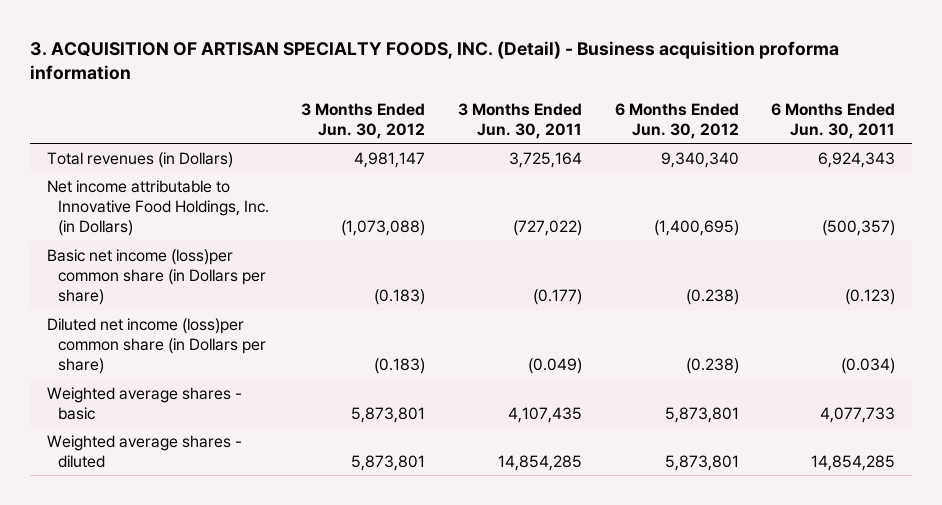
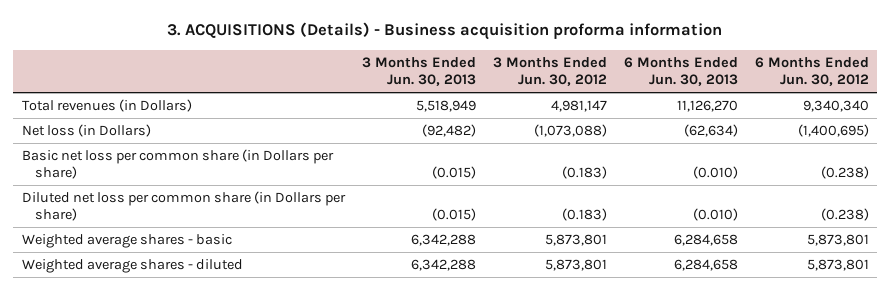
- 3. ACQUISITION OF ARTISAN SPECIALTY FOODS, INC. (Detail) - Business acquisition proforma information
+ 3. ACQUISITIONS (Details) - Business acquisition proforma information
- | 3 Months Ended Jun. 30, 2012 | 3 Months Ended Jun. 30, 2011 | 6 Months Ended Jun. 30, 2012 | 6 Months Ended Jun. 30, 2011
+ | 3 Months Ended Jun. 30, 2013 | 3 Months Ended Jun. 30, 2012 | 6 Months Ended Jun. 30, 2013 | 6 Months Ended Jun. 30, 2012
- Net income attributable to Innovative Food Holdings, Inc. (in Dollars) | (1,073,088) | (727,022) | (1,400,695) | (500,357)
- Basic net income (loss)per common share (in Dollars per share) | (0.183) | (0.177) | (0.238) | (0.123)
- Diluted net income (loss)per common share (in Dollars per share) | (0.183) | (0.049) | (0.238) | (0.034)
+ Net loss (in Dollars) | (92,482) | (1,073,088) | (62,634) | (1,400,695)
+ Basic net loss per common share (in Dollars per share) | (0.015) | (0.183) | (0.010) | (0.238)
+ Diluted net loss per common share (in Dollars per share) | (0.015) | (0.183) | (0.010) | (0.238)

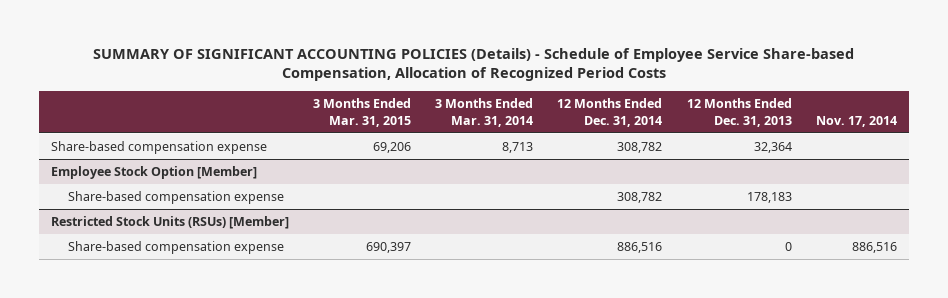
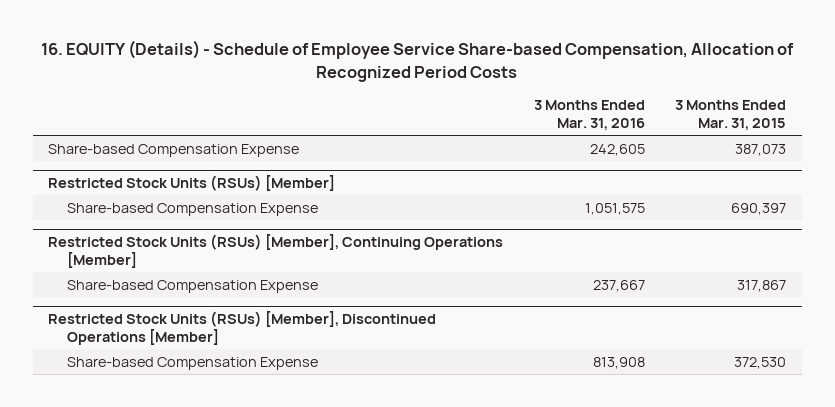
- SUMMARY OF SIGNIFICANT ACCOUNTING POLICIES (Details) - Schedule of Employee Service Share-based Compensation, Allocation of Recognized Period Costs
+ 16. EQUITY (Details) - Schedule of Employee Service Share-based Compensation, Allocation of Recognized Period Costs
- | 3 Months Ended Mar. 31, 2015 | 3 Months Ended Mar. 31, 2014 | 12 Months Ended Dec. 31, 2014 | 12 Months Ended Dec. 31, 2013 | Nov. 17, 2014
+ | 3 Months Ended Mar. 31, 2016 | 3 Months Ended Mar. 31, 2015
- Share-based compensation expense | 69,206 | 8,713 | 308,782 | 32,364 |
- Employee Stock Option [Member]
- Share-based compensation expense | | | 308,782 | 178,183 |
+ Share-based Compensation Expense | 242,605 | 387,073
@ Restricted Stock Units (RSUs) [Member]
- Share-based compensation expense | 690,397 | | 886,516 | 0 | 886,516
+ Share-based Compensation Expense | 1,051,575 | 690,397
+ Restricted Stock Units (RSUs) [Member], Continuing Operations [Member]
+ Share-based Compensation Expense | 237,667 | 317,867
+ Restricted Stock Units (RSUs) [Member], Discontinued Operations [Member]
+ Share-based Compensation Expense | 813,908 | 372,530

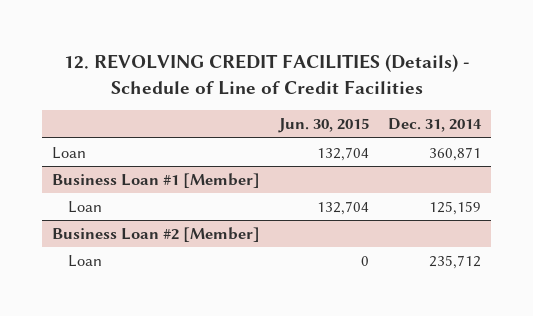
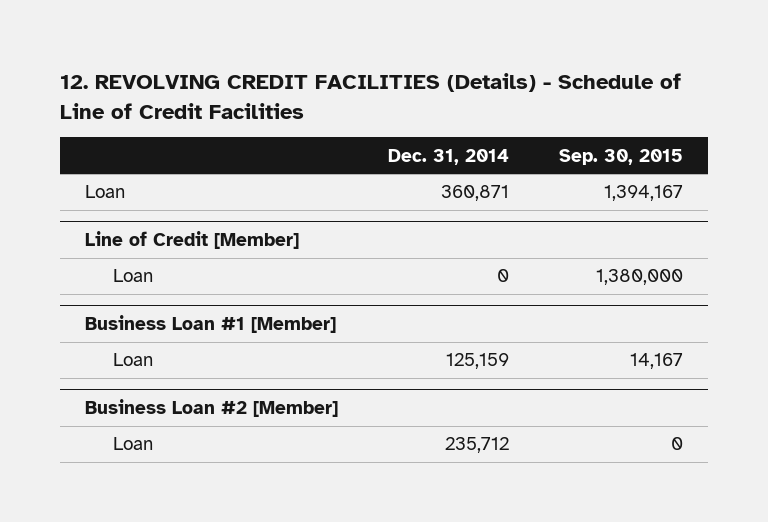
- | Jun. 30, 2015 | Dec. 31, 2014
+ | Dec. 31, 2014 | Sep. 30, 2015
+ Line of Credit [Member]
+ Loan | 0 | 1,380,000

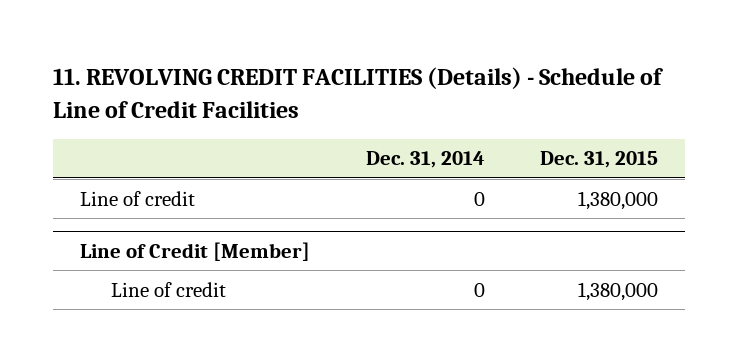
- 12. REVOLVING CREDIT FACILITIES (Details) - Schedule of Line of Credit Facilities
+ 11. REVOLVING CREDIT FACILITIES (Details) - Schedule of Line of Credit Facilities
- | Dec. 31, 2014 | Sep. 30, 2015
+ | Dec. 31, 2014 | Dec. 31, 2015
- Loan | 360,871 | 1,394,167
+ Line of credit | 0 | 1,380,000
@ Line of Credit [Member]
- Loan | 0 | 1,380,000
- Business Loan #1 [Member]
- Loan | 125,159 | 14,167
- Business Loan #2 [Member]
- Loan | 235,712 | 0
@ Line of Credit [Member]
+ Line of credit | 0 | 1,380,000

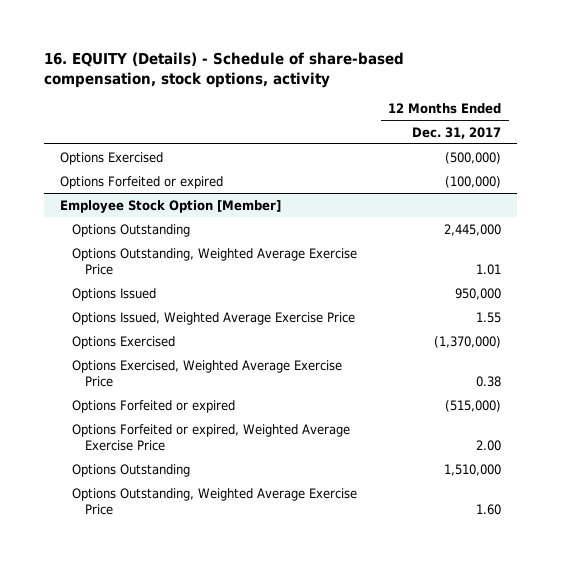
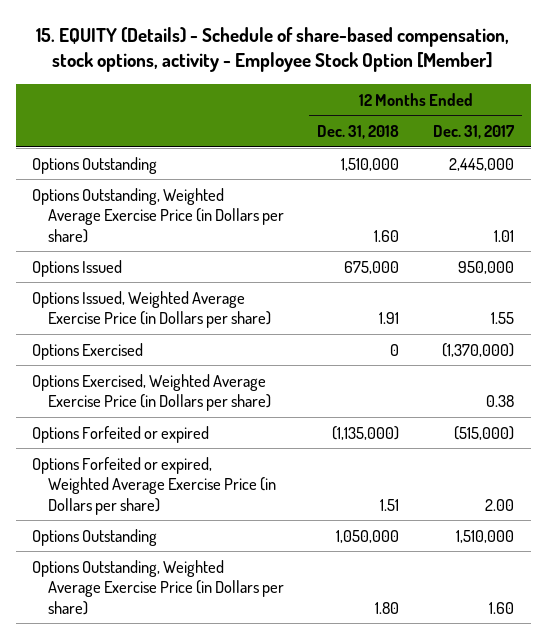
- 16. EQUITY (Details) - Schedule of share-based compensation, stock options, activity
+ 15. EQUITY (Details) - Schedule of share-based compensation, stock options, activity - Employee Stock Option [Member]
- | 12 Months Ended Dec. 31, 2017
+ | 12 Months Ended Dec. 31, 2018 | 12 Months Ended Dec. 31, 2017
- Options Exercised | (500,000)
- Options Forfeited or expired | (100,000)
- Employee Stock Option [Member]
- Options Outstanding, Weighted Average Exercise Price | 1.01
+ Options Outstanding, Weighted Average Exercise Price (in Dollars per share) | 1.60 | 1.01
- Options Issued, Weighted Average Exercise Price | 1.55
+ Options Issued, Weighted Average Exercise Price (in Dollars per share) | 1.91 | 1.55
- Options Exercised, Weighted Average Exercise Price | 0.38
+ Options Exercised, Weighted Average Exercise Price (in Dollars per share) | | 0.38
- Options Forfeited or expired, Weighted Average Exercise Price | 2.00
+ Options Forfeited or expired, Weighted Average Exercise Price (in Dollars per share) | 1.51 | 2.00
- Options Outstanding, Weighted Average Exercise Price | 1.60
+ Options Outstanding, Weighted Average Exercise Price (in Dollars per share) | 1.80 | 1.60

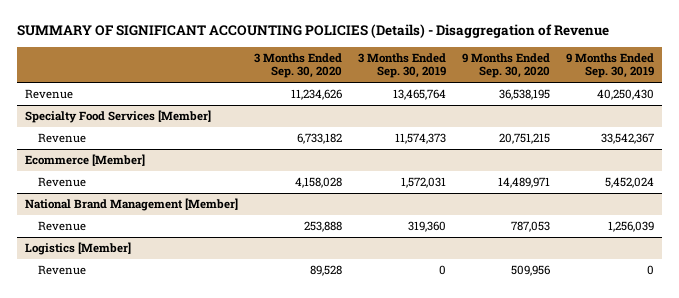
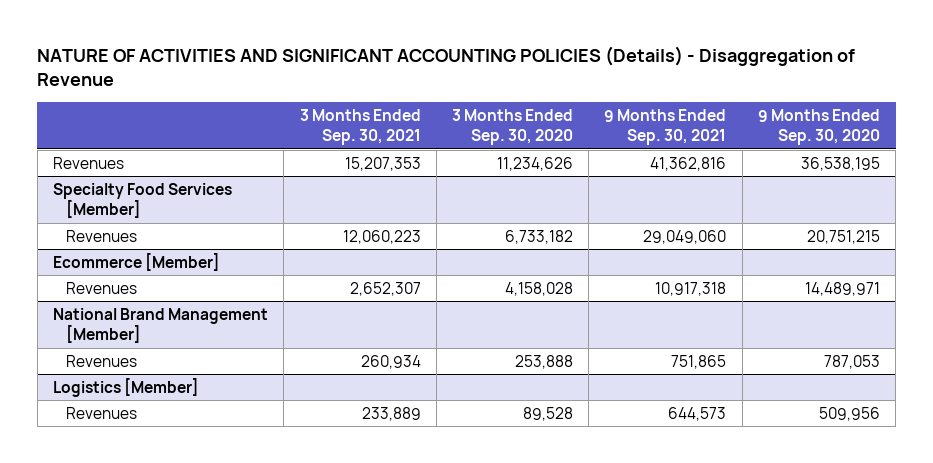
- SUMMARY OF SIGNIFICANT ACCOUNTING POLICIES (Details) - Disaggregation of Revenue
+ NATURE OF ACTIVITIES AND SIGNIFICANT ACCOUNTING POLICIES (Details) - Disaggregation of Revenue
- | 3 Months Ended Sep. 30, 2020 | 3 Months Ended Sep. 30, 2019 | 9 Months Ended Sep. 30, 2020 | 9 Months Ended Sep. 30, 2019
+ | 3 Months Ended Sep. 30, 2021 | 3 Months Ended Sep. 30, 2020 | 9 Months Ended Sep. 30, 2021 | 9 Months Ended Sep. 30, 2020
- Revenue | 11,234,626 | 13,465,764 | 36,538,195 | 40,250,430
+ Revenues | 15,207,353 | 11,234,626 | 41,362,816 | 36,538,195
@ Specialty Food Services [Member]
- Revenue | 6,733,182 | 11,574,373 | 20,751,215 | 33,542,367
+ Revenues | 12,060,223 | 6,733,182 | 29,049,060 | 20,751,215
@ Ecommerce [Member]
- Revenue | 4,158,028 | 1,572,031 | 14,489,971 | 5,452,024
+ Revenues | 2,652,307 | 4,158,028 | 10,917,318 | 14,489,971
@ National Brand Management [Member]
- Revenue | 253,888 | 319,360 | 787,053 | 1,256,039
+ Revenues | 260,934 | 253,888 | 751,865 | 787,053
@ Logistics [Member]
- Revenue | 89,528 | 0 | 509,956 | 0
+ Revenues | 233,889 | 89,528 | 644,573 | 509,956

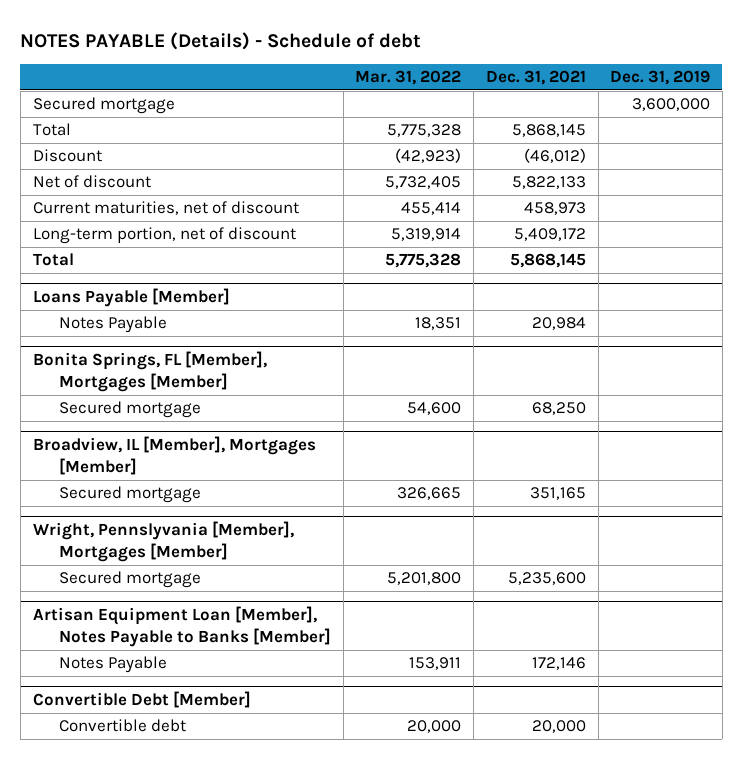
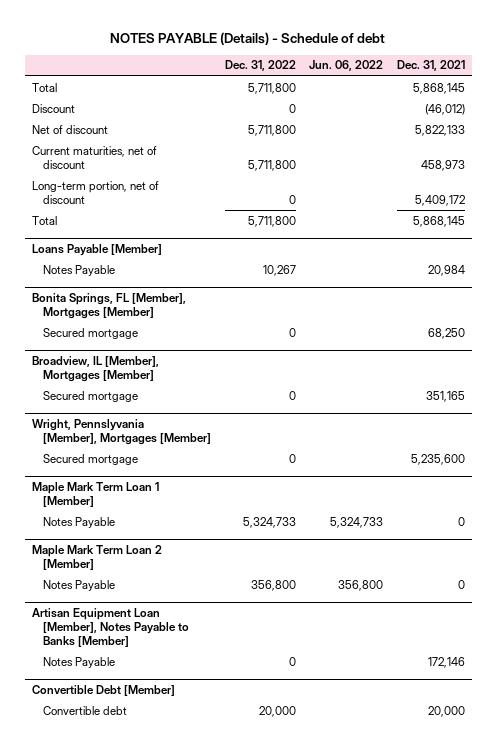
- | Mar. 31, 2022 | Dec. 31, 2021 | Dec. 31, 2019
+ | Dec. 31, 2022 | Jun. 06, 2022 | Dec. 31, 2021
- Secured mortgage | | | 3,600,000
+ Maple Mark Term Loan 1 [Member]
+ Notes Payable | 5,324,733 | 5,324,733 | 0
+ Maple Mark Term Loan 2 [Member]
+ Notes Payable | 356,800 | 356,800 | 0

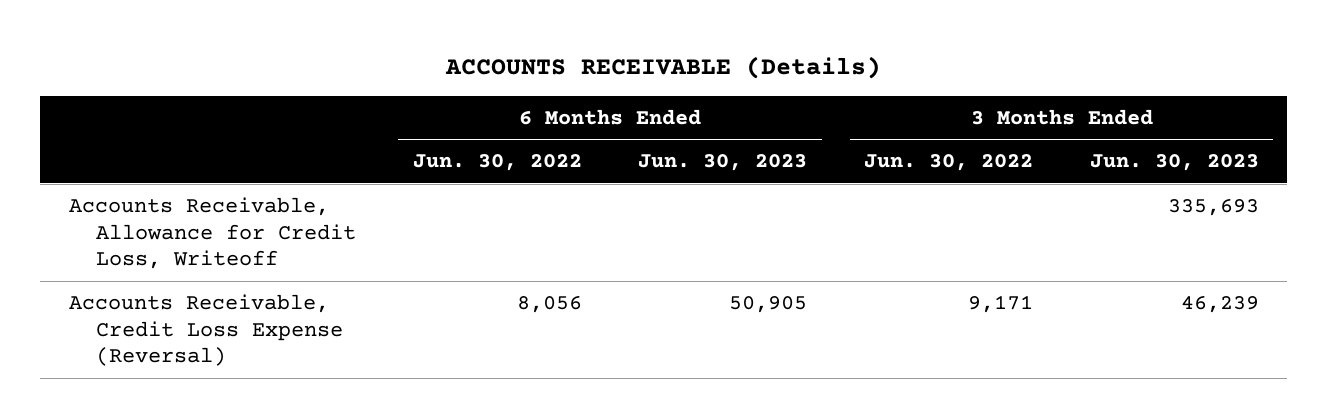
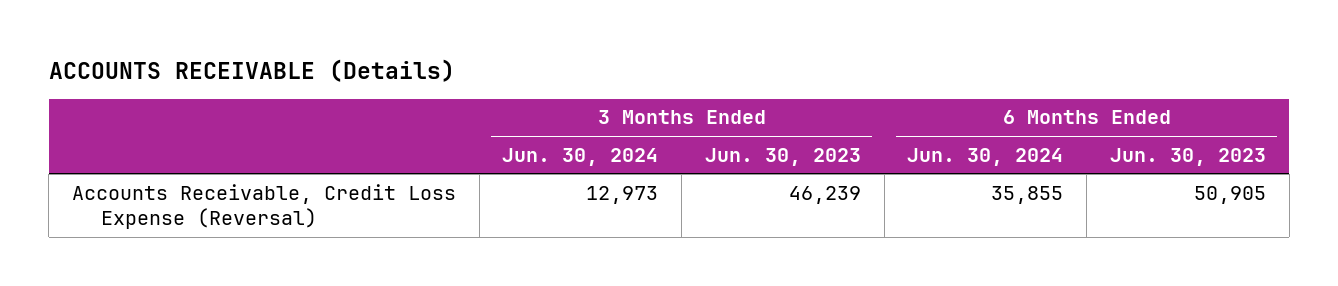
- | 6 Months Ended Jun. 30, 2022 | 6 Months Ended Jun. 30, 2023 | 3 Months Ended Jun. 30, 2022 | 3 Months Ended Jun. 30, 2023
+ | 3 Months Ended Jun. 30, 2024 | 3 Months Ended Jun. 30, 2023 | 6 Months Ended Jun. 30, 2024 | 6 Months Ended Jun. 30, 2023
- Accounts Receivable, Allowance for Credit Loss, Writeoff | | | | 335,693

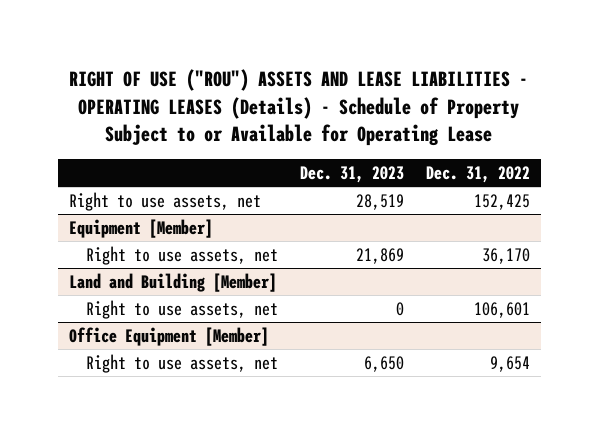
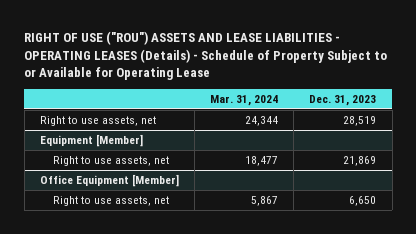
- | Dec. 31, 2023 | Dec. 31, 2022
+ | Mar. 31, 2024 | Dec. 31, 2023
- Land and Building [Member]
- Right to use assets, net | 0 | 106,601

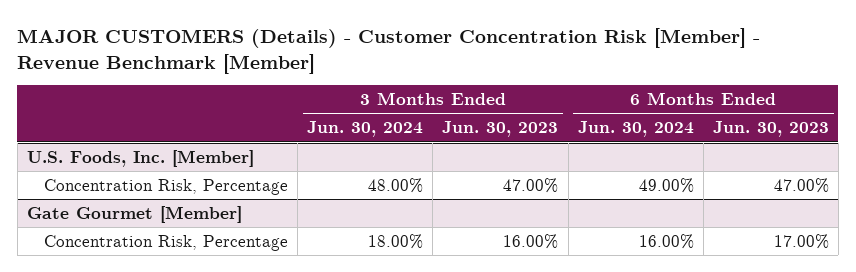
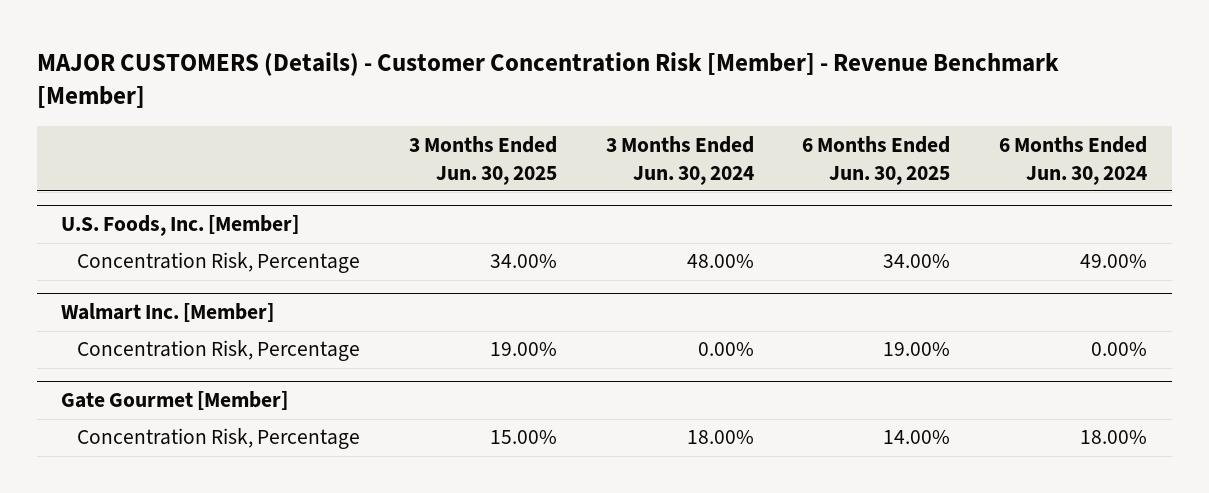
- | 3 Months Ended Jun. 30, 2024 | 3 Months Ended Jun. 30, 2023 | 6 Months Ended Jun. 30, 2024 | 6 Months Ended Jun. 30, 2023
+ | 3 Months Ended Jun. 30, 2025 | 3 Months Ended Jun. 30, 2024 | 6 Months Ended Jun. 30, 2025 | 6 Months Ended Jun. 30, 2024
+ Walmart Inc. [Member]
+ Concentration Risk, Percentage | 19.00% | 0.00% | 19.00% | 0.00%
@ Gate Gourmet [Member]
- Concentration Risk, Percentage | 18.00% | 16.00% | 16.00% | 17.00%
+ Concentration Risk, Percentage | 15.00% | 18.00% | 14.00% | 18.00%

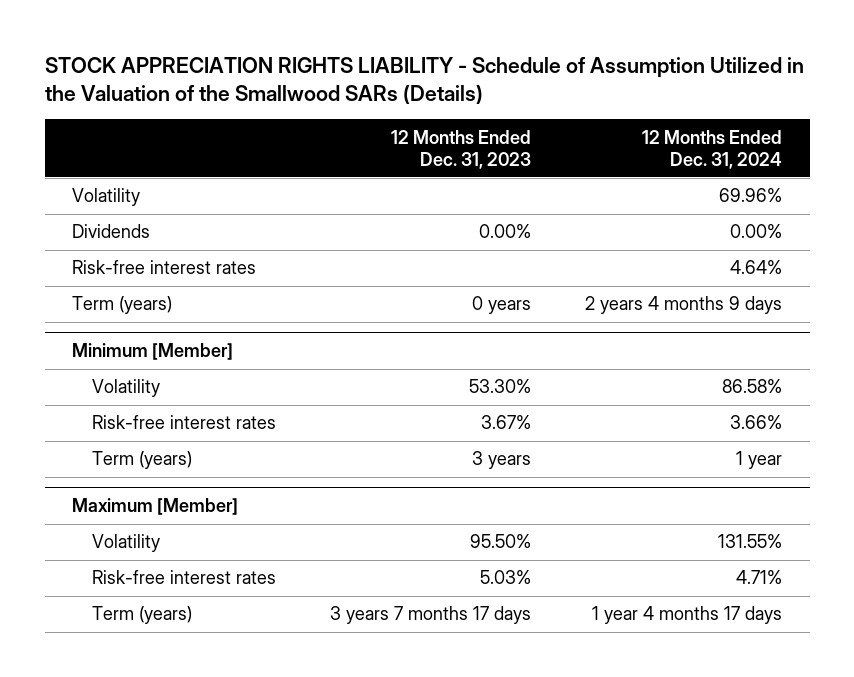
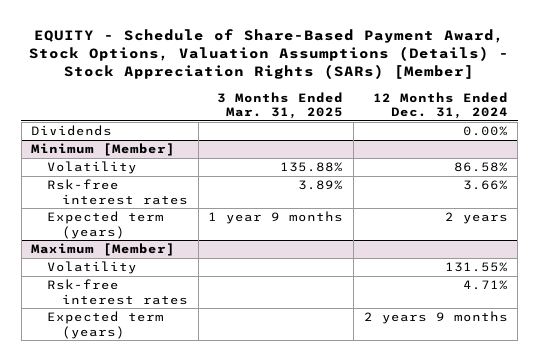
- STOCK APPRECIATION RIGHTS LIABILITY - Schedule of Assumption Utilized in the Valuation of the Smallwood SARs (Details)
+ EQUITY - Schedule of Share-Based Payment Award, Stock Options, Valuation Assumptions (Details) - Stock Appreciation Rights (SARs) [Member]
- | 12 Months Ended Dec. 31, 2023 | 12 Months Ended Dec. 31, 2024
+ | 3 Months Ended Mar. 31, 2025 | 12 Months Ended Dec. 31, 2024
- Volatility | | 69.96%
- Risk-free interest rates | | 4.64%
- Term (years) | 0 years | 2 years 4 months 9 days
@ Minimum [Member]
- Risk-free interest rates | 3.67% | 3.66%
- Term (years) | 3 years | 1 year
+ Rsk-free interest rates | 3.89% | 3.66%
+ Expected term (years) | 1 year 9 months | 2 years
@ Maximum [Member]
- Risk-free interest rates | 5.03% | 4.71%
- Term (years) | 3 years 7 months 17 days | 1 year 4 months 17 days
+ Rsk-free interest rates | | 4.71%
+ Expected term (years) | | 2 years 9 months

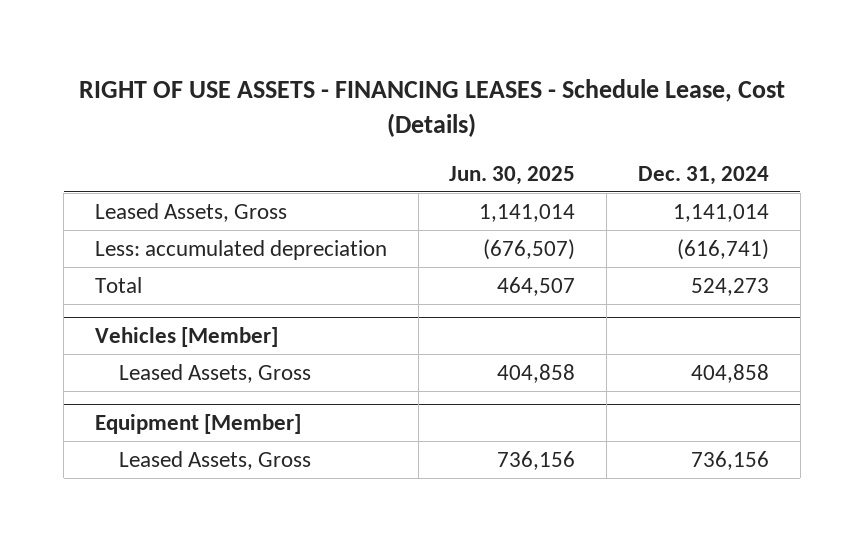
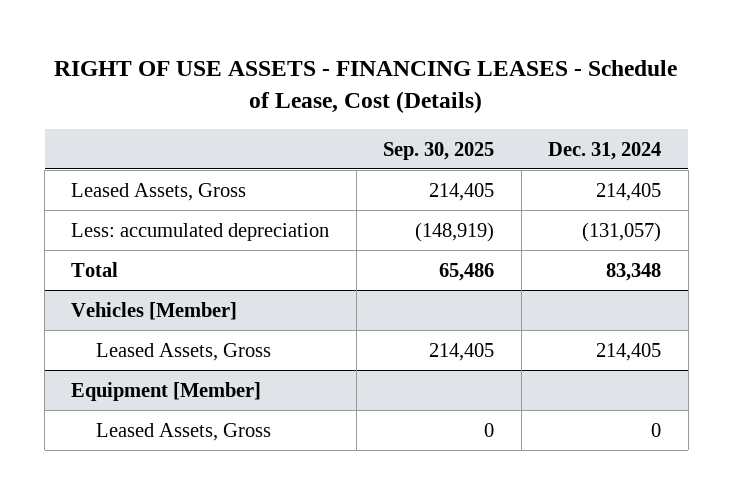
- RIGHT OF USE ASSETS - FINANCING LEASES - Schedule Lease, Cost (Details)
+ RIGHT OF USE ASSETS - FINANCING LEASES - Schedule of Lease, Cost (Details)
- | Jun. 30, 2025 | Dec. 31, 2024
+ | Sep. 30, 2025 | Dec. 31, 2024
- Leased Assets, Gross | 1,141,014 | 1,141,014
- Less: accumulated depreciation | (676,507) | (616,741)
- Total | 464,507 | 524,273
+ Leased Assets, Gross | 214,405 | 214,405
+ Less: accumulated depreciation | (148,919) | (131,057)
+ Total | 65,486 | 83,348
@ Vehicles [Member]
- Leased Assets, Gross | 404,858 | 404,858
+ Leased Assets, Gross | 214,405 | 214,405
@ Equipment [Member]
- Leased Assets, Gross | 736,156 | 736,156
+ Leased Assets, Gross | 0 | 0

